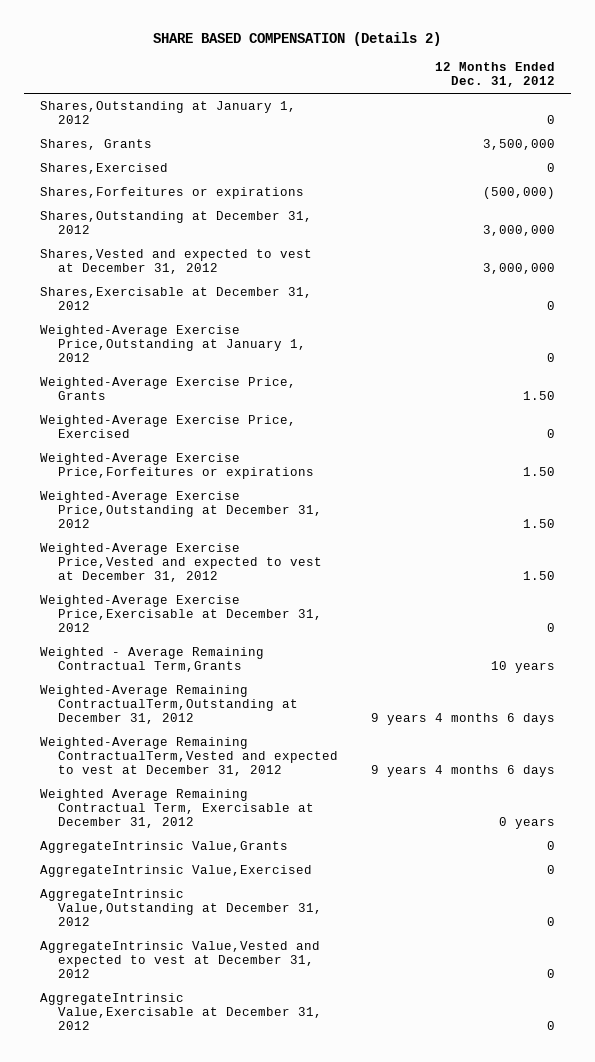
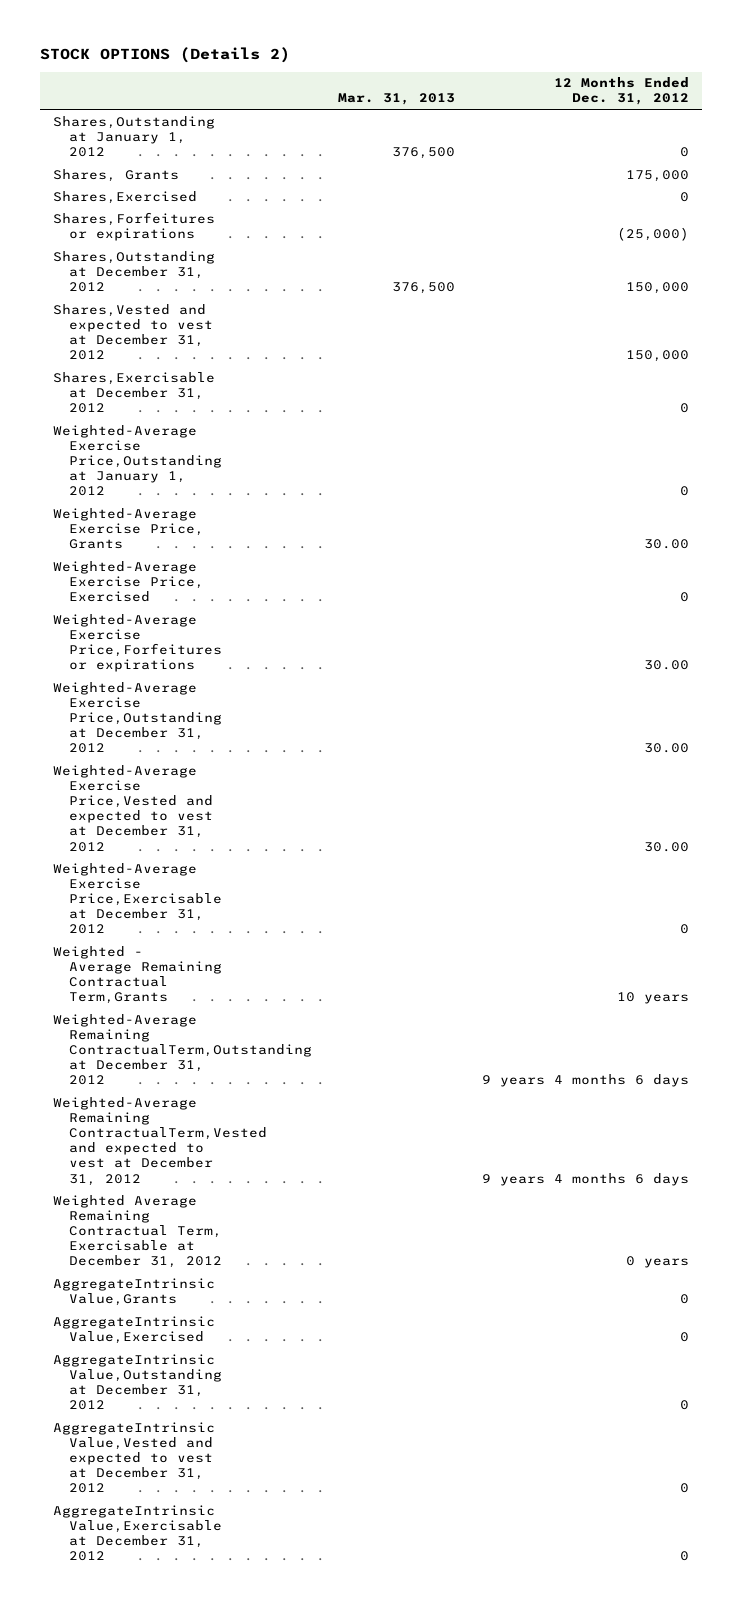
- SHARE BASED COMPENSATION (Details 2)
+ STOCK OPTIONS (Details 2)
- | 12 Months Ended Dec. 31, 2012
+ | Mar. 31, 2013 | 12 Months Ended Dec. 31, 2012
- Shares, Grants | 3,500,000
+ Shares, Grants | | 175,000
- Shares,Forfeitures or expirations | (500,000)
- Shares,Outstanding at December 31, 2012 | 3,000,000
- Shares,Vested and expected to vest at December 31, 2012 | 3,000,000
+ Shares,Forfeitures or expirations | | (25,000)
+ Shares,Outstanding at December 31, 2012 | 376,500 | 150,000
+ Shares,Vested and expected to vest at December 31, 2012 | | 150,000
- Weighted-Average Exercise Price, Grants | 1.50
+ Weighted-Average Exercise Price, Grants | | 30.00
- Weighted-Average Exercise Price,Forfeitures or expirations | 1.50
- Weighted-Average Exercise Price,Outstanding at December 31, 2012 | 1.50
- Weighted-Average Exercise Price,Vested and expected to vest at December 31, 2012 | 1.50
+ Weighted-Average Exercise Price,Forfeitures or expirations | | 30.00
+ Weighted-Average Exercise Price,Outstanding at December 31, 2012 | | 30.00
+ Weighted-Average Exercise Price,Vested and expected to vest at December 31, 2012 | | 30.00

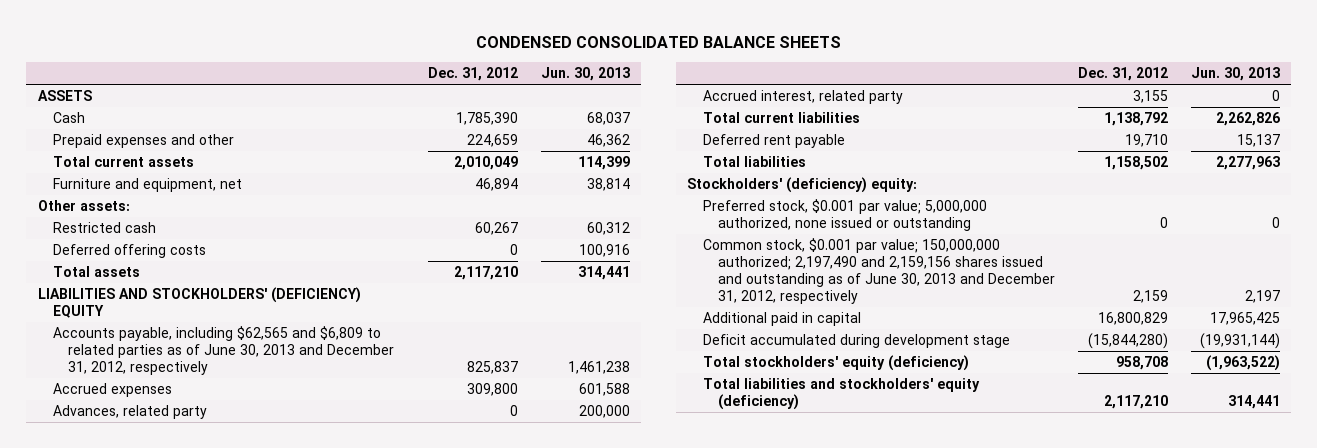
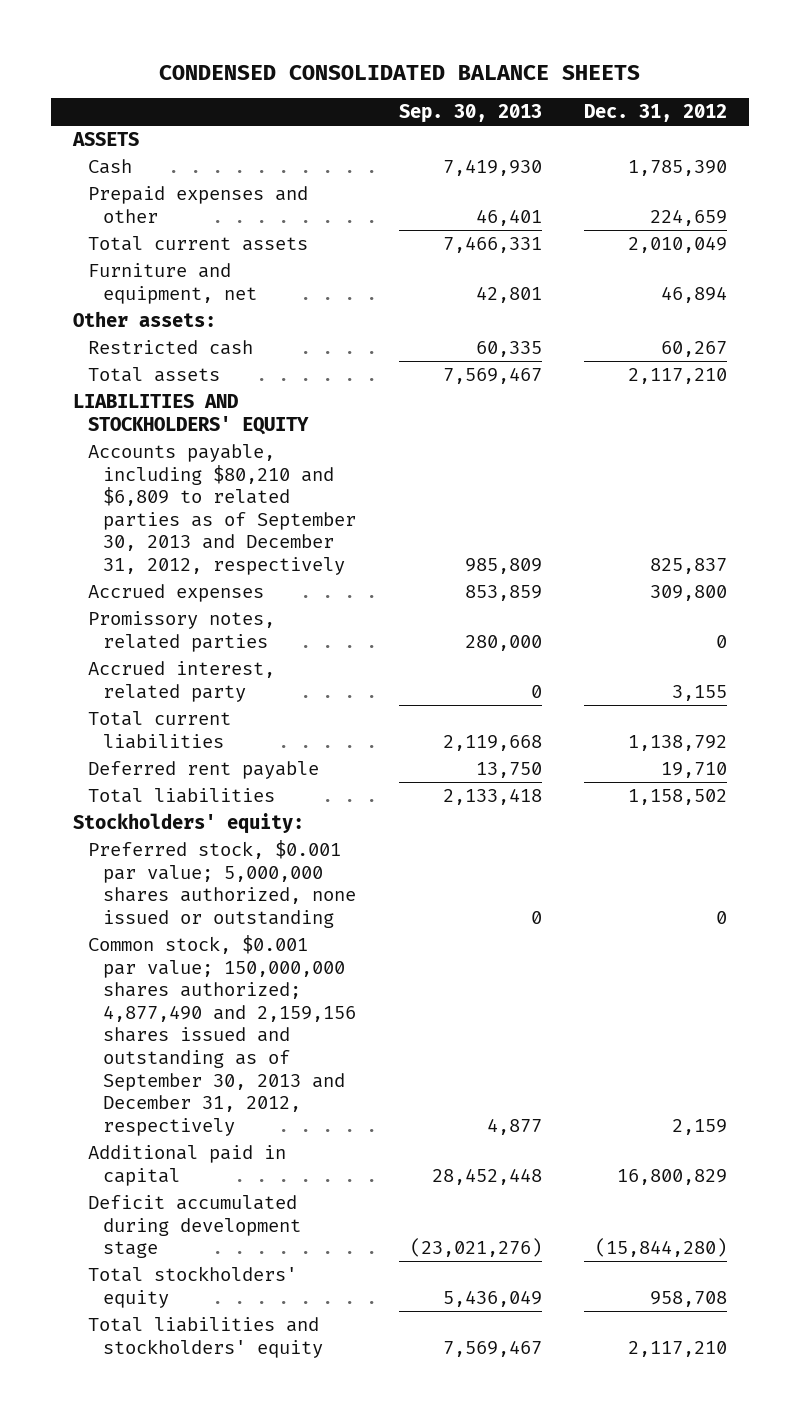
- | Dec. 31, 2012 | Jun. 30, 2013
+ | Sep. 30, 2013 | Dec. 31, 2012
- Deferred offering costs | 0 | 100,916
- LIABILITIES AND STOCKHOLDERS' (DEFICIENCY) EQUITY
- Accounts payable, including $62,565 and $6,809 to related parties as of June 30, 2013 and December 31, 2012, respectively | 825,837 | 1,461,238
+ LIABILITIES AND STOCKHOLDERS' EQUITY
+ Accounts payable, including $80,210 and $6,809 to related parties as of September 30, 2013 and December 31, 2012, respectively | 985,809 | 825,837
- Advances, related party | 0 | 200,000
+ Promissory notes, related parties | 280,000 | 0
- Stockholders' (deficiency) equity:
- Preferred stock, $0.001 par value; 5,000,000 authorized, none issued or outstanding | 0 | 0
- Common stock, $0.001 par value; 150,000,000 authorized; 2,197,490 and 2,159,156 shares issued and outstanding as of June 30, 2013 and December 31, 2012, respectively | 2,159 | 2,197
+ Stockholders' equity:
+ Preferred stock, $0.001 par value; 5,000,000 shares authorized, none issued or outstanding | 0 | 0
+ Common stock, $0.001 par value; 150,000,000 shares authorized; 4,877,490 and 2,159,156 shares issued and outstanding as of September 30, 2013 and December 31, 2012, respectively | 4,877 | 2,159
- Total stockholders' equity (deficiency) | 958,708 | (1,963,522)
- Total liabilities and stockholders' equity (deficiency) | 2,117,210 | 314,441
+ Total stockholders' equity | 5,436,049 | 958,708
+ Total liabilities and stockholders' equity | 7,569,467 | 2,117,210

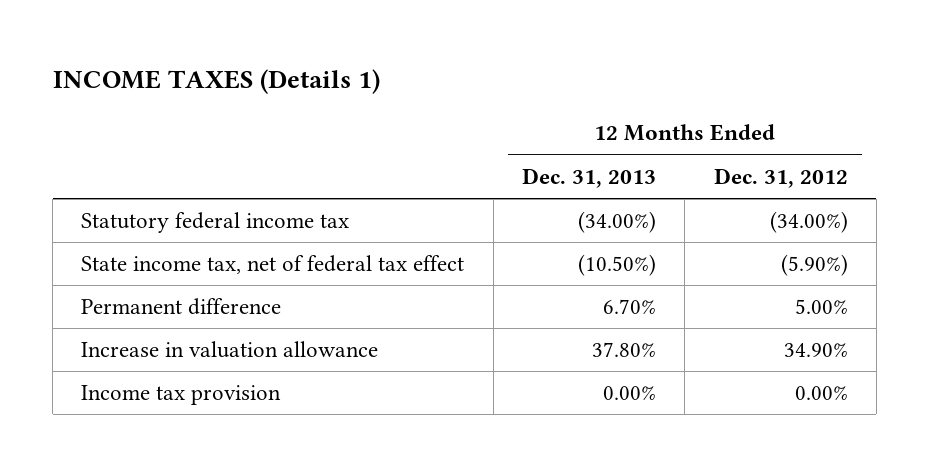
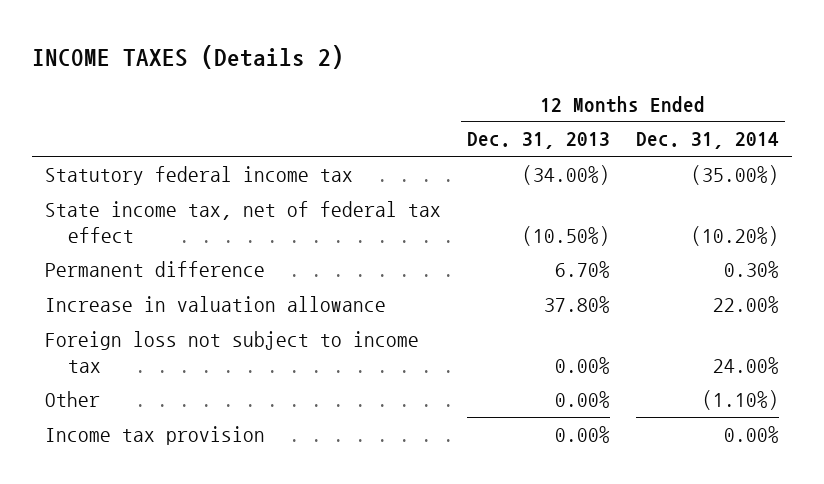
- INCOME TAXES (Details 1)
+ INCOME TAXES (Details 2)
- | 12 Months Ended Dec. 31, 2013 | 12 Months Ended Dec. 31, 2012
+ | 12 Months Ended Dec. 31, 2013 | 12 Months Ended Dec. 31, 2014
+ Foreign loss not subject to income tax | 0.00% | 24.00%
+ Other | 0.00% | (1.10%)

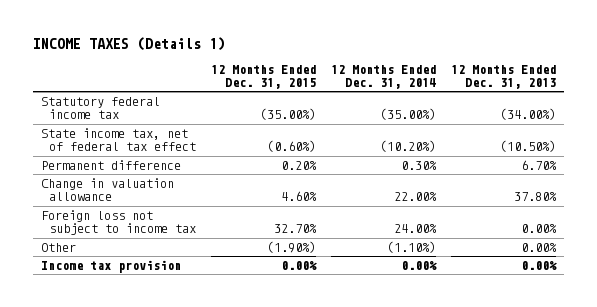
- INCOME TAXES (Details 2)
+ INCOME TAXES (Details 1)
- | 12 Months Ended Dec. 31, 2013 | 12 Months Ended Dec. 31, 2014
+ | 12 Months Ended Dec. 31, 2015 | 12 Months Ended Dec. 31, 2014 | 12 Months Ended Dec. 31, 2013
- Increase in valuation allowance | 37.80% | 22.00%
+ Change in valuation allowance | 4.60% | 22.00% | 37.80%

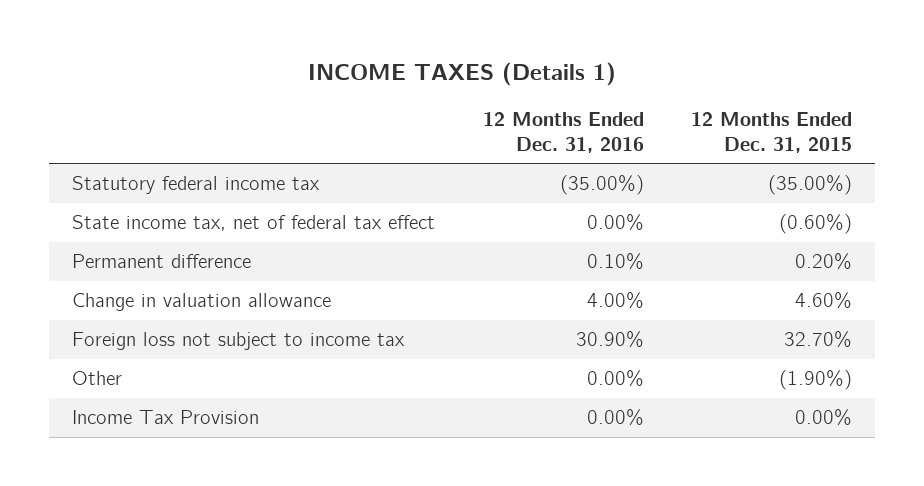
- | 12 Months Ended Dec. 31, 2015 | 12 Months Ended Dec. 31, 2014 | 12 Months Ended Dec. 31, 2013
+ | 12 Months Ended Dec. 31, 2016 | 12 Months Ended Dec. 31, 2015
- Income tax provision | 0.00% | 0.00% | 0.00%
+ Income Tax Provision | 0.00% | 0.00%

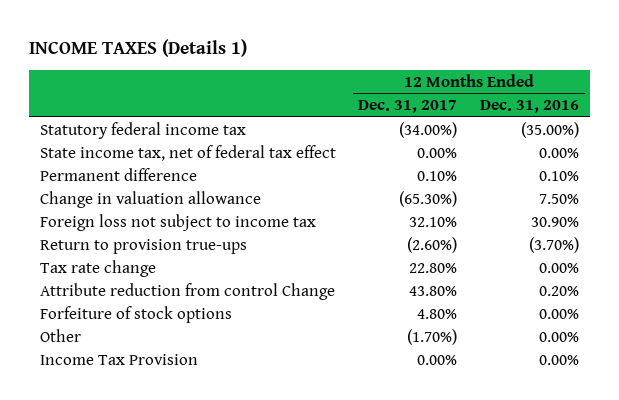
- | 12 Months Ended Dec. 31, 2016 | 12 Months Ended Dec. 31, 2015
+ | 12 Months Ended Dec. 31, 2017 | 12 Months Ended Dec. 31, 2016
- Change in valuation allowance | 4.00% | 4.60%
+ Change in valuation allowance | (65.30%) | 7.50%
+ Return to provision true-ups | (2.60%) | (3.70%)
+ Tax rate change | 22.80% | 0.00%
+ Attribute reduction from control Change | 43.80% | 0.20%
+ Forfeiture of stock options | 4.80% | 0.00%

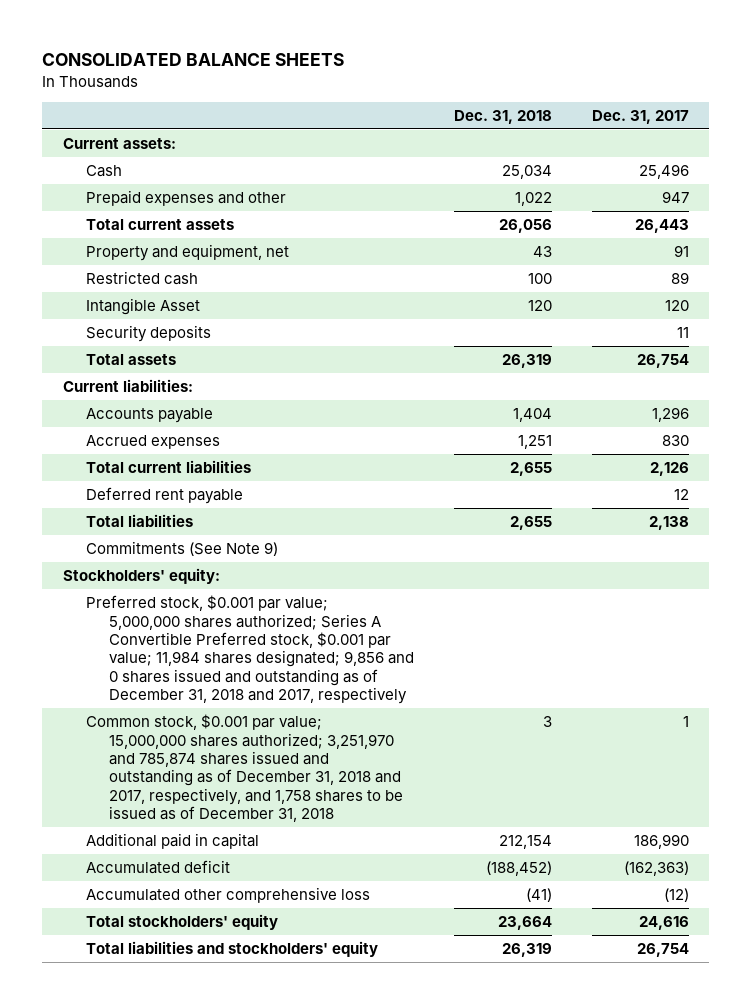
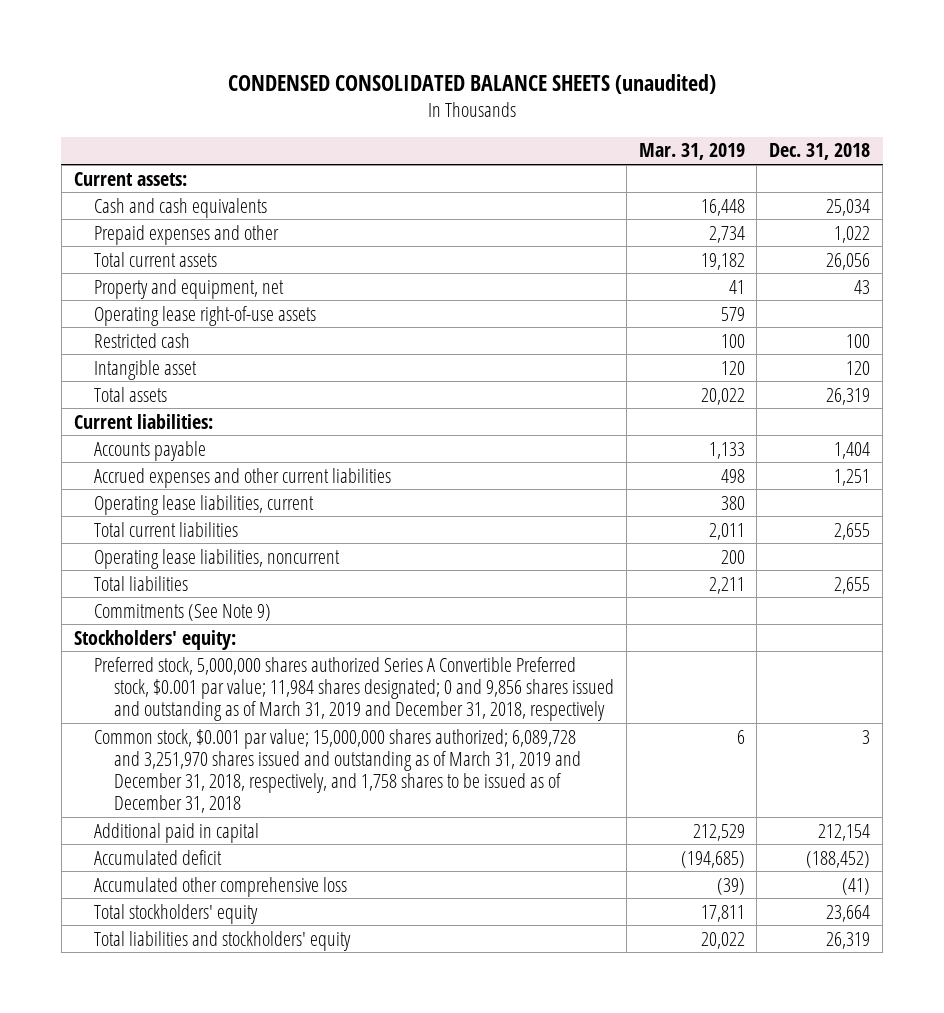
- CONSOLIDATED BALANCE SHEETS
+ CONDENSED CONSOLIDATED BALANCE SHEETS (unaudited)
- | Dec. 31, 2018 | Dec. 31, 2017
+ | Mar. 31, 2019 | Dec. 31, 2018
- Cash | 25,034 | 25,496
+ Cash and cash equivalents | 16,448 | 25,034
+ Operating lease right-of-use assets | 579 |
- Intangible Asset | 120 | 120
- Security deposits | | 11
+ Intangible asset | 120 | 120
- Accrued expenses | 1,251 | 830
+ Accrued expenses and other current liabilities | 498 | 1,251
+ Operating lease liabilities, current | 380 |
- Deferred rent payable | | 12
+ Operating lease liabilities, noncurrent | 200 |
- Preferred stock, $0.001 par value; 5,000,000 shares authorized; Series A Convertible Preferred stock, $0.001 par value; 11,984 shares designated; 9,856 and 0 shares issued and outstanding as of December 31, 2018 and 2017, respectively
- Common stock, $0.001 par value; 15,000,000 shares authorized; 3,251,970 and 785,874 shares issued and outstanding as of December 31, 2018 and 2017, respectively, and 1,758 shares to be issued as of December 31, 2018 | 3 | 1
+ Preferred stock, 5,000,000 shares authorized Series A Convertible Preferred stock, $0.001 par value; 11,984 shares designated; 0 and 9,856 shares issued and outstanding as of March 31, 2019 and December 31, 2018, respectively
+ Common stock, $0.001 par value; 15,000,000 shares authorized; 6,089,728 and 3,251,970 shares issued and outstanding as of March 31, 2019 and December 31, 2018, respectively, and 1,758 shares to be issued as of December 31, 2018 | 6 | 3

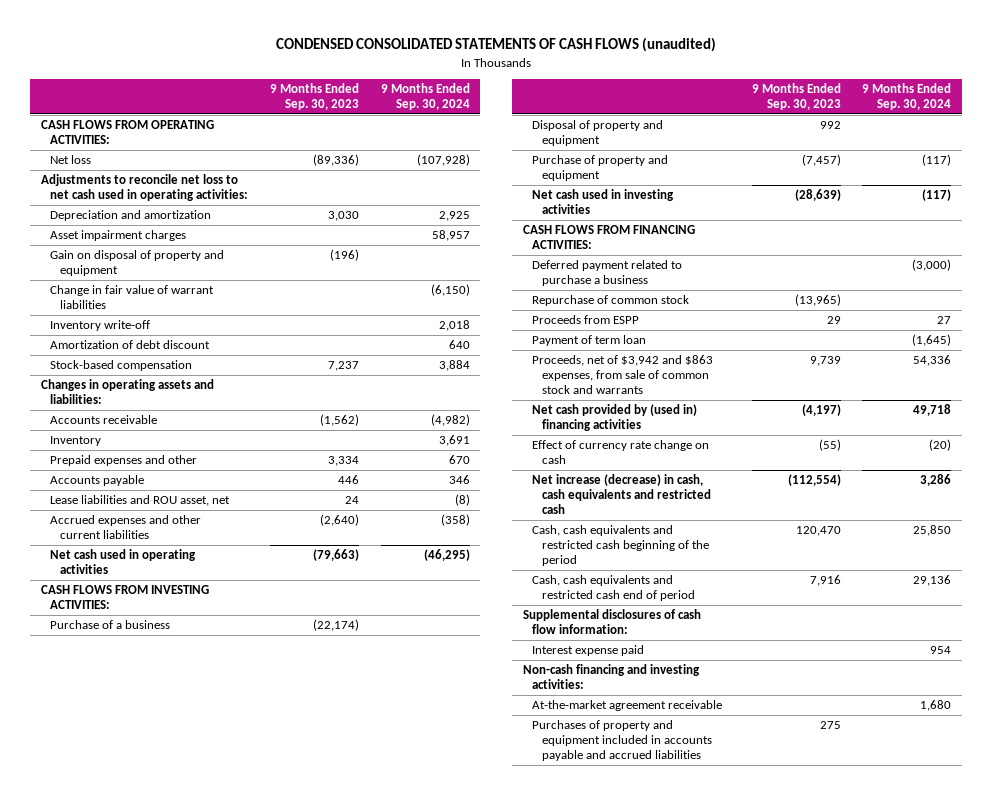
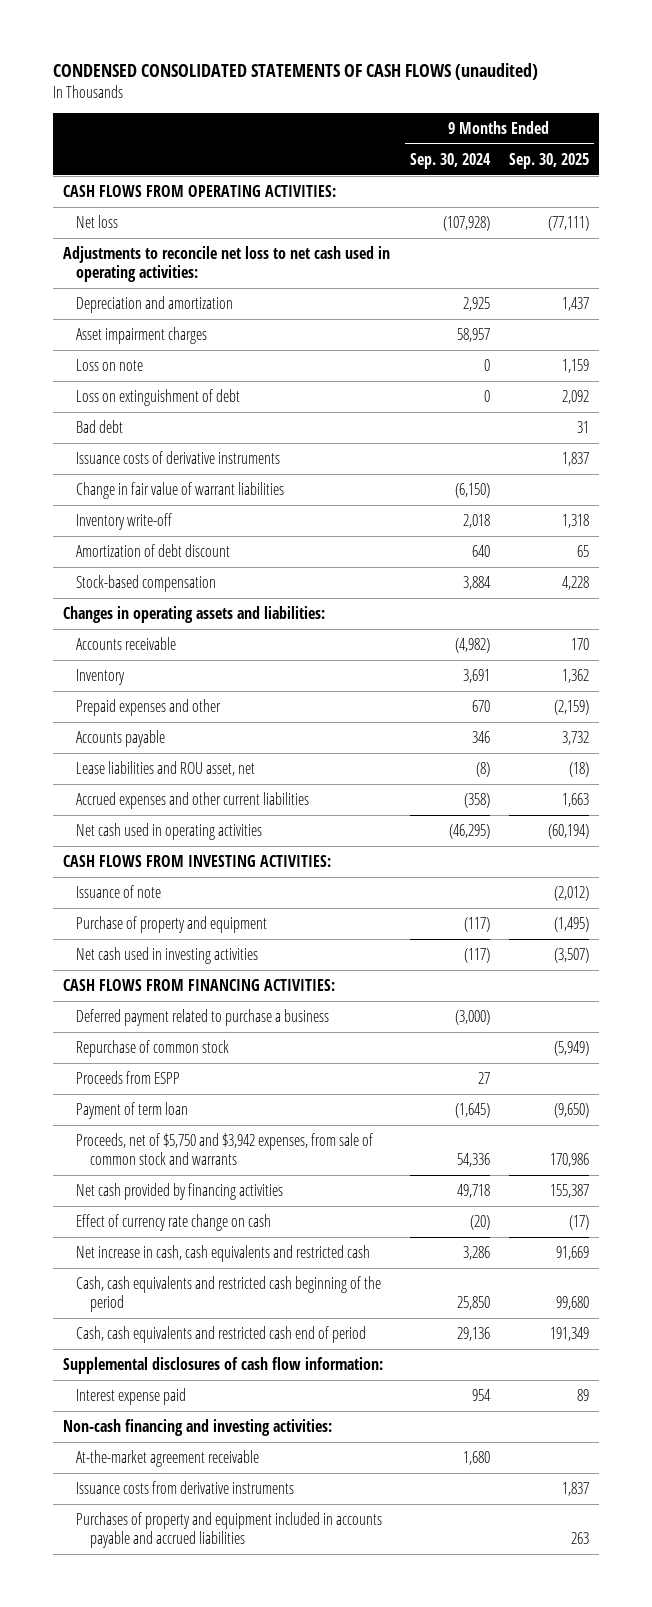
- | 9 Months Ended Sep. 30, 2023 | 9 Months Ended Sep. 30, 2024
+ | 9 Months Ended Sep. 30, 2024 | 9 Months Ended Sep. 30, 2025
- Gain on disposal of property and equipment | (196) |
+ Loss on note | 0 | 1,159
+ Loss on extinguishment of debt | 0 | 2,092
+ Bad debt | | 31
+ Issuance costs of derivative instruments | | 1,837
- Purchase of a business | (22,174) |
- Disposal of property and equipment | 992 |
+ Issuance of note | | (2,012)
- Proceeds, net of $3,942 and $863 expenses, from sale of common stock and warrants | 9,739 | 54,336
- Net cash provided by (used in) financing activities | (4,197) | 49,718
+ Proceeds, net of $5,750 and $3,942 expenses, from sale of common stock and warrants | 54,336 | 170,986
+ Net cash provided by financing activities | 49,718 | 155,387
- Net increase (decrease) in cash, cash equivalents and restricted cash | (112,554) | 3,286
+ Net increase in cash, cash equivalents and restricted cash | 3,286 | 91,669
+ Issuance costs from derivative instruments | | 1,837

